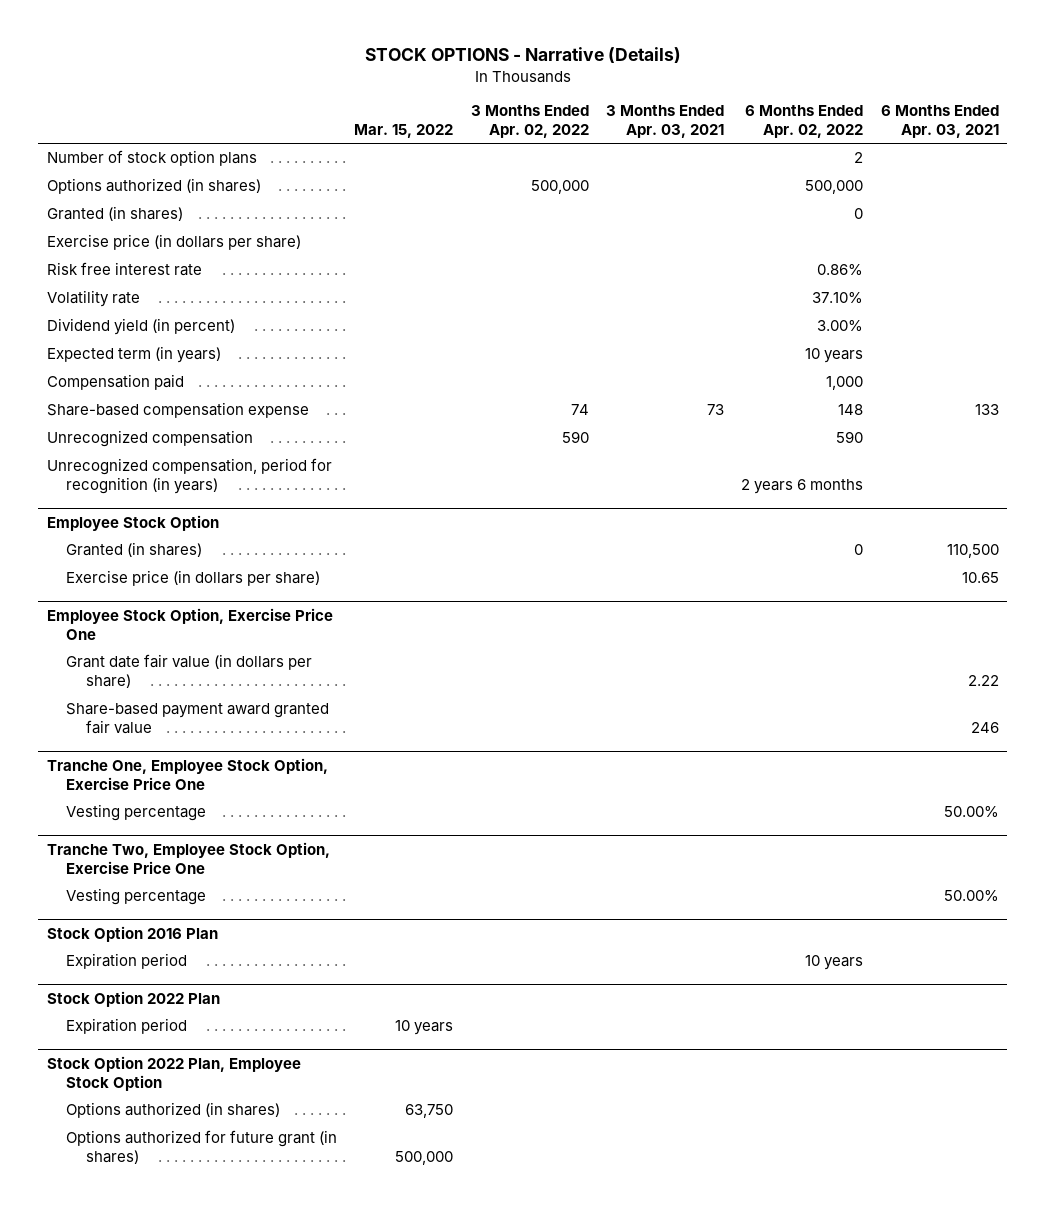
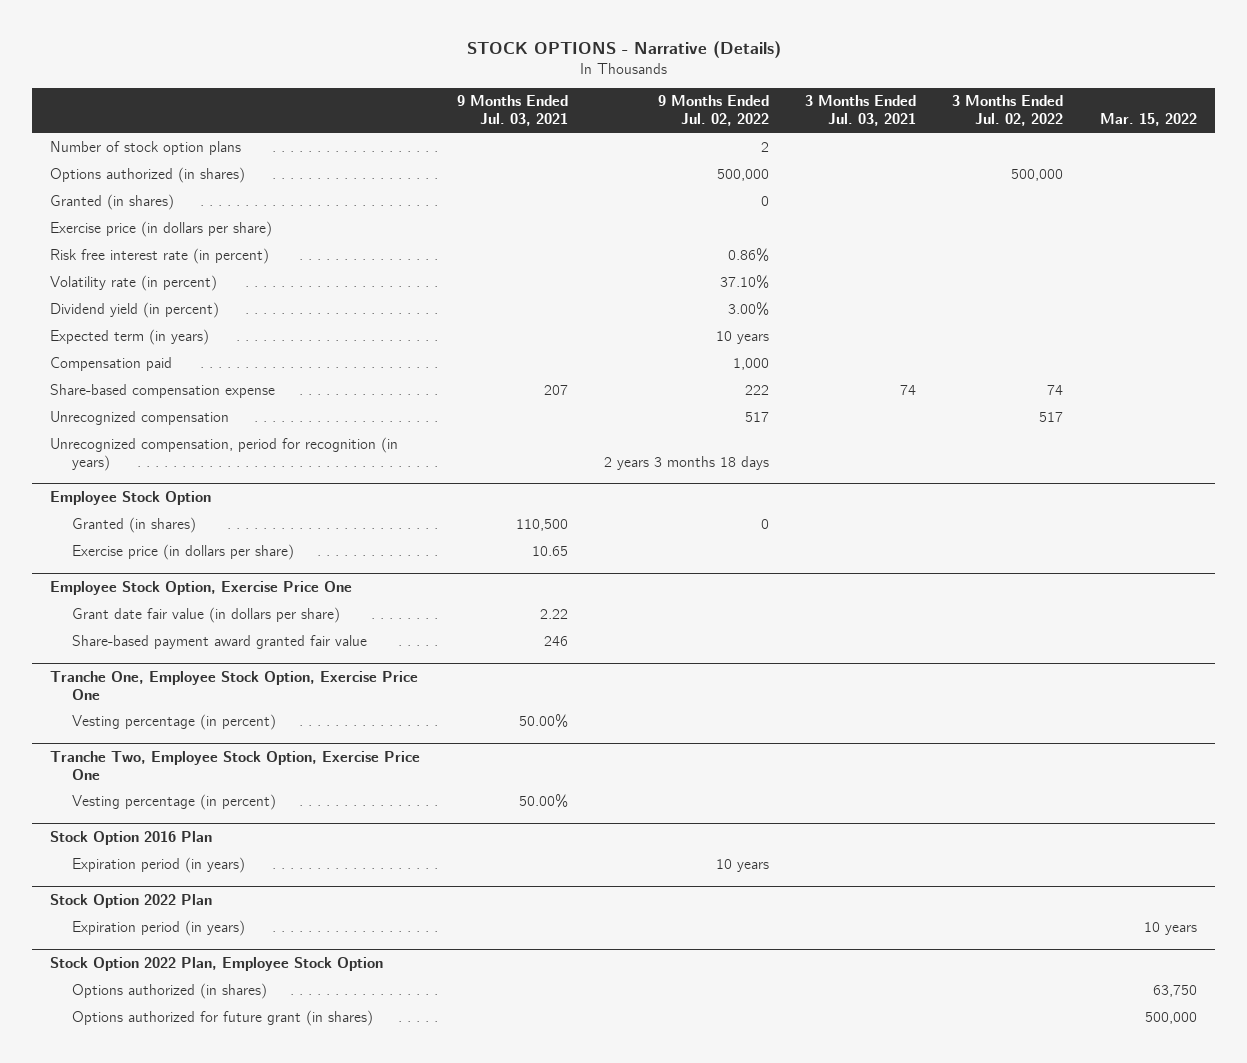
- | Mar. 15, 2022 | 3 Months Ended Apr. 02, 2022 | 3 Months Ended Apr. 03, 2021 | 6 Months Ended Apr. 02, 2022 | 6 Months Ended Apr. 03, 2021
+ | 9 Months Ended Jul. 03, 2021 | 9 Months Ended Jul. 02, 2022 | 3 Months Ended Jul. 03, 2021 | 3 Months Ended Jul. 02, 2022 | Mar. 15, 2022
- Risk free interest rate | | | | 0.86% |
- Volatility rate | | | | 37.10% |
+ Risk free interest rate (in percent) | | 0.86% | | |
+ Volatility rate (in percent) | | 37.10% | | |
@ Tranche One, Employee Stock Option, Exercise Price One
- Vesting percentage | | | | | 50.00%
+ Vesting percentage (in percent) | 50.00% | | | |
@ Tranche Two, Employee Stock Option, Exercise Price One
- Vesting percentage | | | | | 50.00%
+ Vesting percentage (in percent) | 50.00% | | | |
@ Stock Option 2016 Plan
- Expiration period | | | | 10 years |
+ Expiration period (in years) | | 10 years | | |
@ Stock Option 2022 Plan
- Expiration period | 10 years | | | |
+ Expiration period (in years) | | | | | 10 years

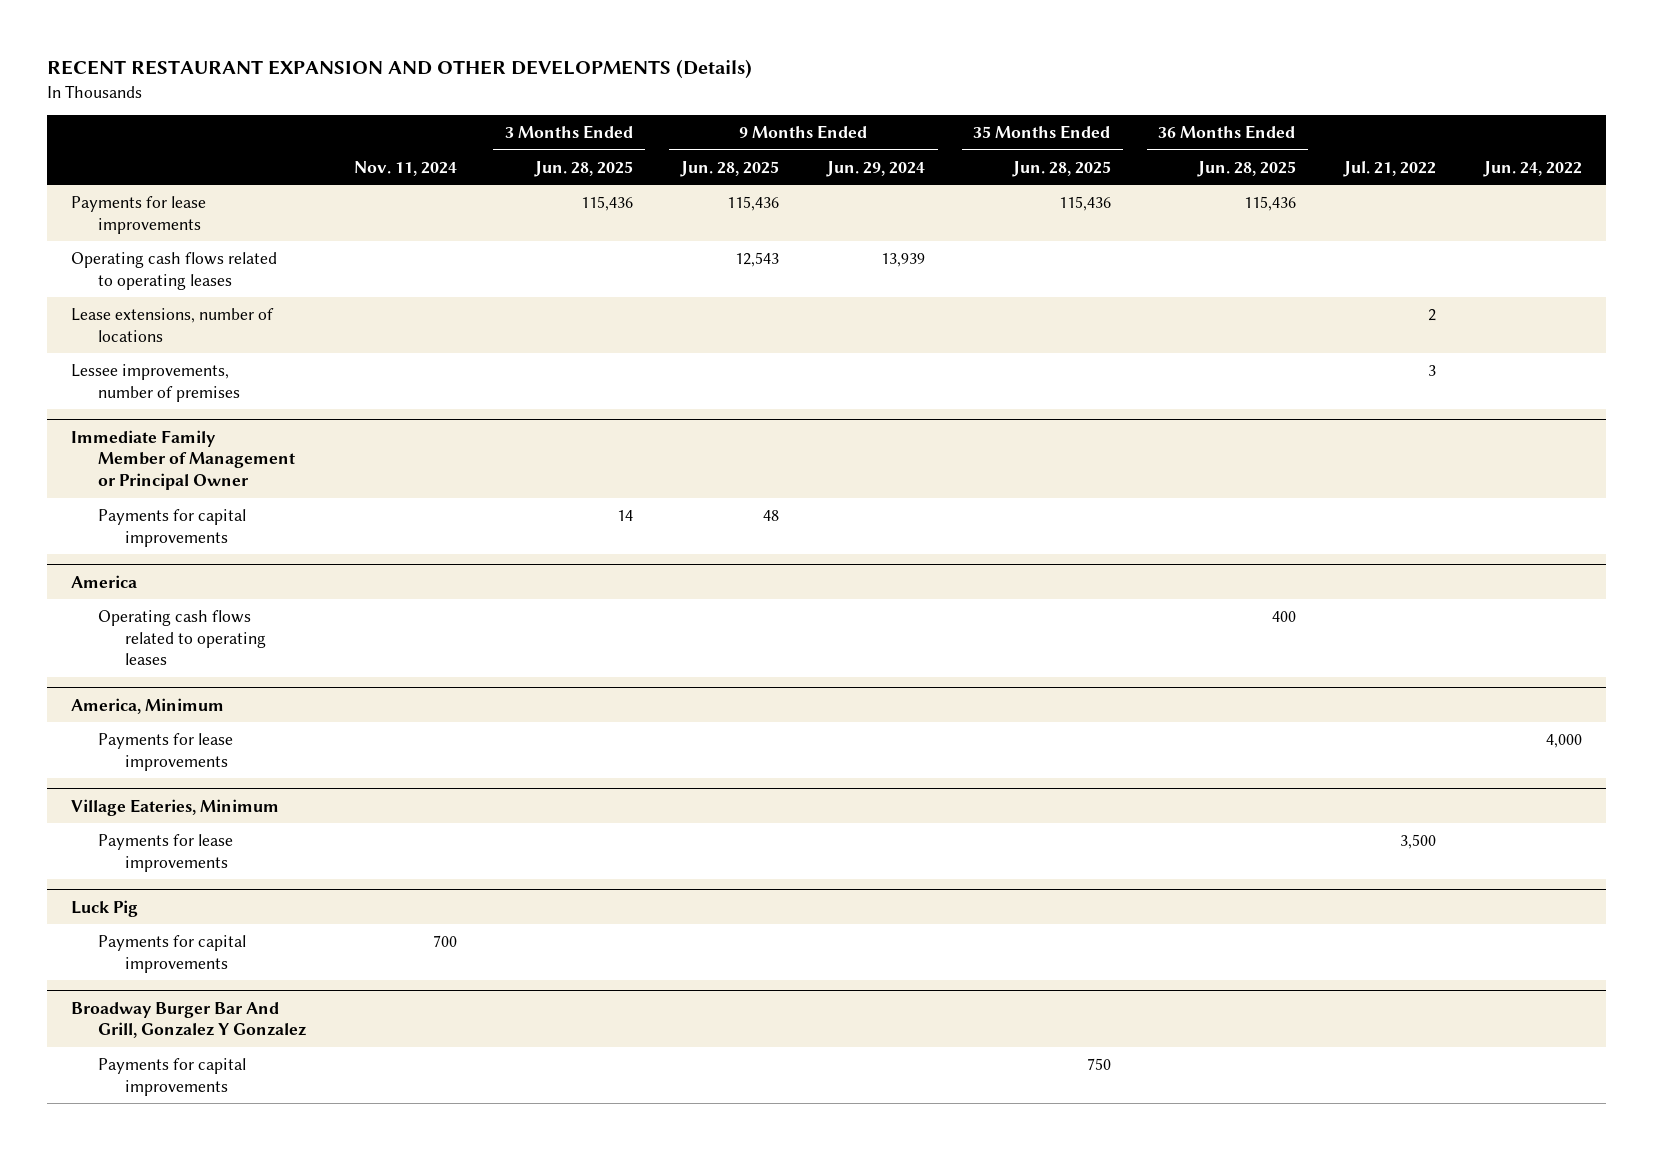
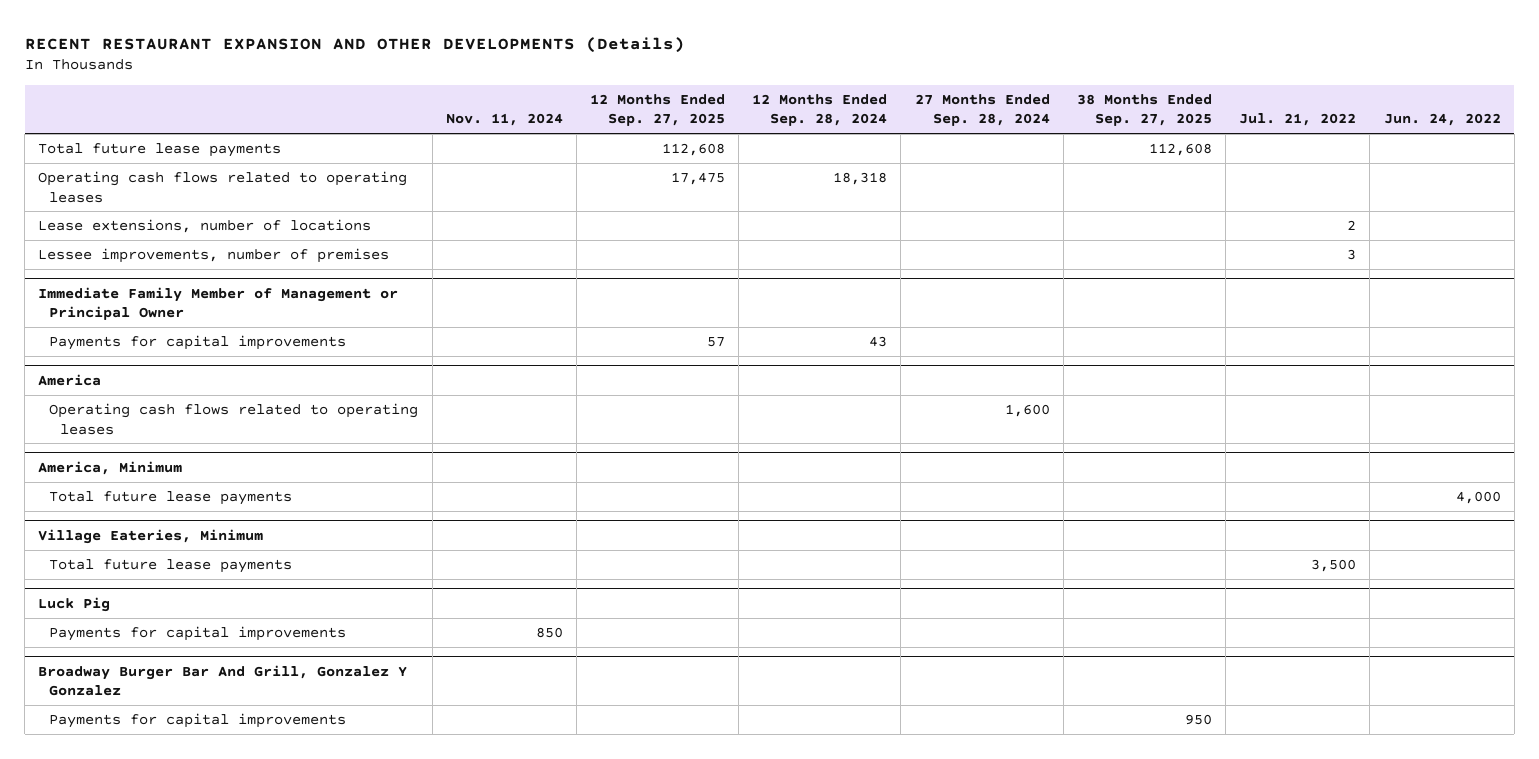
- | Nov. 11, 2024 | 3 Months Ended Jun. 28, 2025 | 9 Months Ended Jun. 28, 2025 | 9 Months Ended Jun. 29, 2024 | 35 Months Ended Jun. 28, 2025 | 36 Months Ended Jun. 28, 2025 | Jul. 21, 2022 | Jun. 24, 2022
+ | Nov. 11, 2024 | 12 Months Ended Sep. 27, 2025 | 12 Months Ended Sep. 28, 2024 | 27 Months Ended Sep. 28, 2024 | 38 Months Ended Sep. 27, 2025 | Jul. 21, 2022 | Jun. 24, 2022
- Payments for lease improvements | | 115,436 | 115,436 | | 115,436 | 115,436 | |
+ Total future lease payments | | 112,608 | | | 112,608 | |
@ America, Minimum
- Payments for lease improvements | | | | | | | | 4,000
+ Total future lease payments | | | | | | | 4,000
@ Village Eateries, Minimum
- Payments for lease improvements | | | | | | | 3,500 |
+ Total future lease payments | | | | | | 3,500 |
@ Luck Pig
- Payments for capital improvements | 700 | | | | | | |
+ Payments for capital improvements | 850 | | | | | |

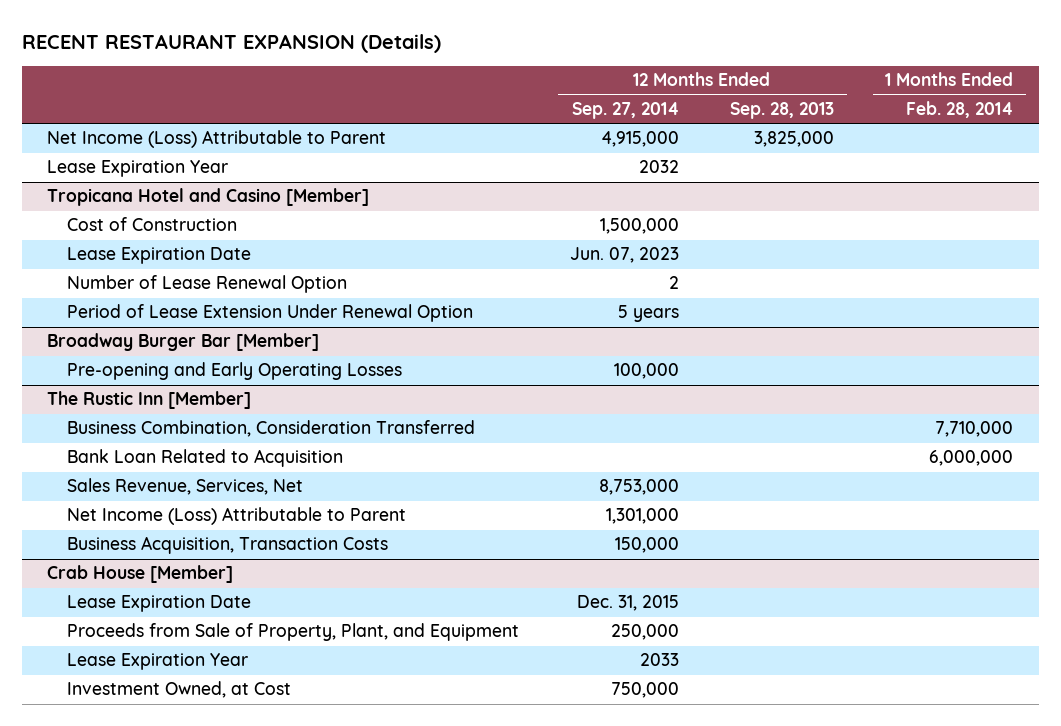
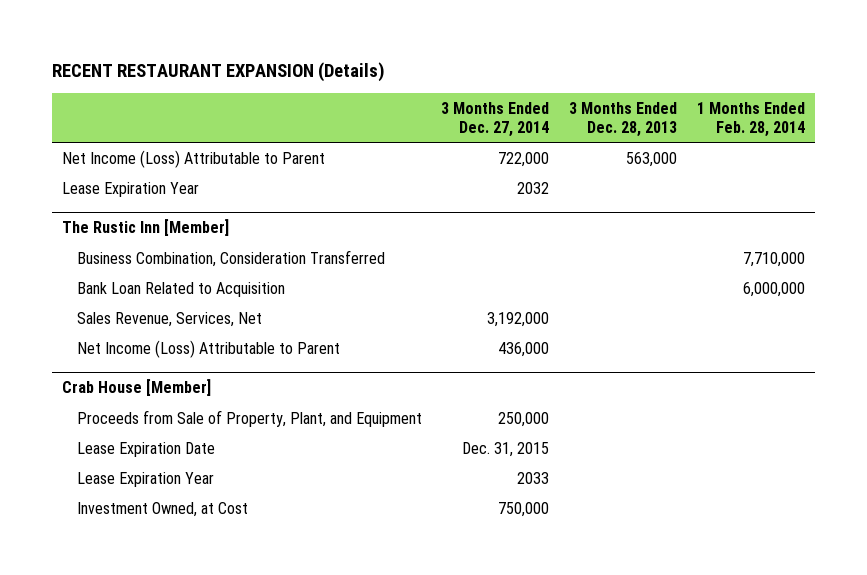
- | 12 Months Ended Sep. 27, 2014 | 12 Months Ended Sep. 28, 2013 | 1 Months Ended Feb. 28, 2014
+ | 3 Months Ended Dec. 27, 2014 | 3 Months Ended Dec. 28, 2013 | 1 Months Ended Feb. 28, 2014
- Tropicana Hotel and Casino [Member]
- Cost of Construction | 1,500,000 | |
- Lease Expiration Date | Jun. 07, 2023 | |
- Number of Lease Renewal Option | 2 | |
- Period of Lease Extension Under Renewal Option | 5 years | |
- Broadway Burger Bar [Member]
- Pre-opening and Early Operating Losses | 100,000 | |
@ The Rustic Inn [Member]
- Business Acquisition, Transaction Costs | 150,000 | |
@ Crab House [Member]
moved down: Lease Expiration Date | Dec. 31, 2015 | |

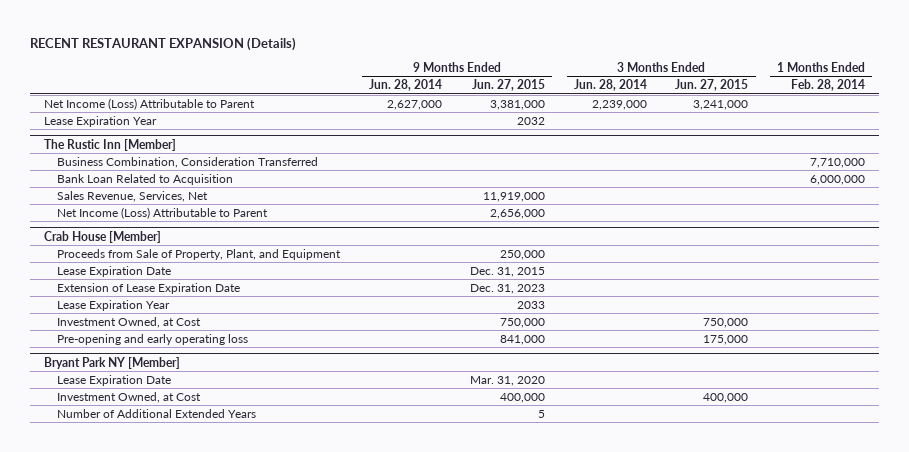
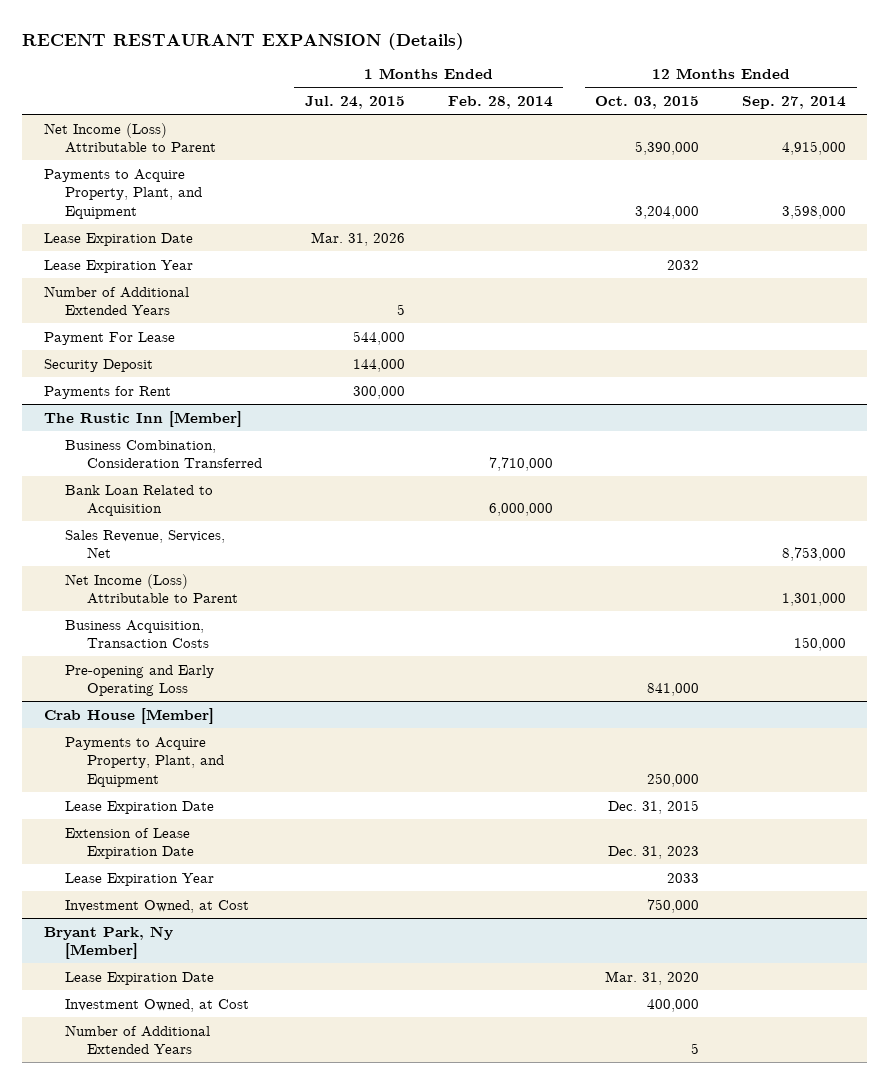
- | 9 Months Ended Jun. 28, 2014 | 9 Months Ended Jun. 27, 2015 | 3 Months Ended Jun. 28, 2014 | 3 Months Ended Jun. 27, 2015 | 1 Months Ended Feb. 28, 2014
+ | 1 Months Ended Jul. 24, 2015 | 1 Months Ended Feb. 28, 2014 | 12 Months Ended Oct. 03, 2015 | 12 Months Ended Sep. 27, 2014
+ Payments to Acquire Property, Plant, and Equipment | | | 3,204,000 | 3,598,000
+ Lease Expiration Date | Mar. 31, 2026 | | |
+ Number of Additional Extended Years | 5 | | |
+ Payment For Lease | 544,000 | | |
+ Security Deposit | 144,000 | | |
+ Payments for Rent | 300,000 | | |
@ The Rustic Inn [Member]
+ Business Acquisition, Transaction Costs | | | | 150,000
+ Pre-opening and Early Operating Loss | | | 841,000 |
@ Crab House [Member]
- Proceeds from Sale of Property, Plant, and Equipment | | 250,000 | | |
+ Payments to Acquire Property, Plant, and Equipment | | | 250,000 |
- Pre-opening and early operating loss | | 841,000 | | 175,000 |
- Bryant Park NY [Member]
+ Bryant Park, Ny [Member]

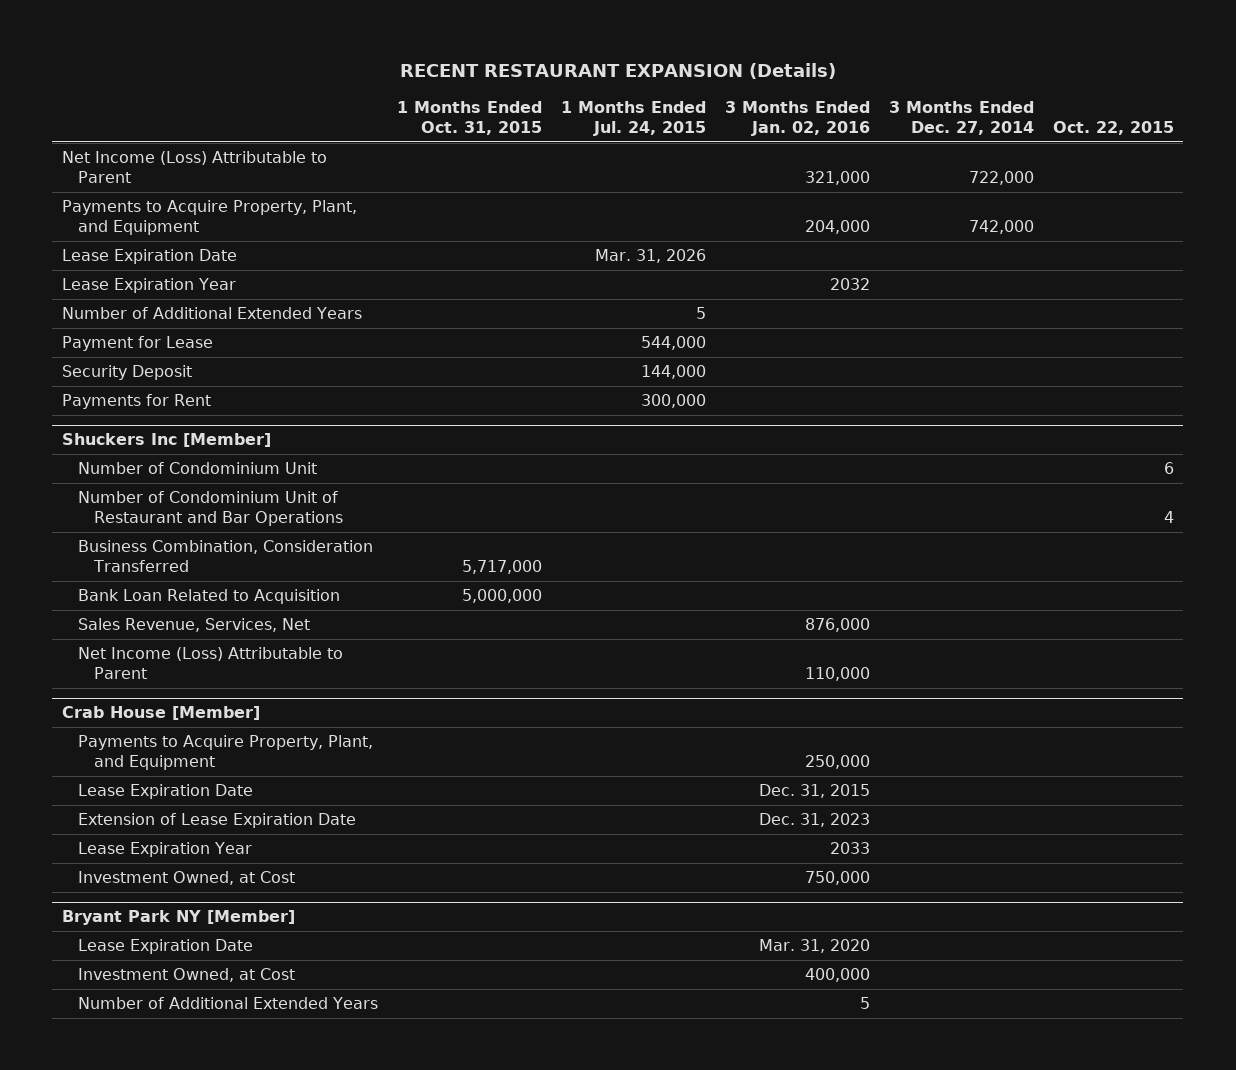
- | 1 Months Ended Jul. 24, 2015 | 1 Months Ended Feb. 28, 2014 | 12 Months Ended Oct. 03, 2015 | 12 Months Ended Sep. 27, 2014
+ | 1 Months Ended Oct. 31, 2015 | 1 Months Ended Jul. 24, 2015 | 3 Months Ended Jan. 02, 2016 | 3 Months Ended Dec. 27, 2014 | Oct. 22, 2015
- Payment For Lease | 544,000 | | |
+ Payment for Lease | | 544,000 | | |
- The Rustic Inn [Member]
- Business Combination, Consideration Transferred | | 7,710,000 | |
- Bank Loan Related to Acquisition | | 6,000,000 | |
- Sales Revenue, Services, Net | | | | 8,753,000
- Net Income (Loss) Attributable to Parent | | | | 1,301,000
- Business Acquisition, Transaction Costs | | | | 150,000
- Pre-opening and Early Operating Loss | | | 841,000 |
+ Shuckers Inc [Member]
+ Number of Condominium Unit | | | | | 6
+ Number of Condominium Unit of Restaurant and Bar Operations | | | | | 4
+ Business Combination, Consideration Transferred | 5,717,000 | | | |
+ Bank Loan Related to Acquisition | 5,000,000 | | | |
+ Sales Revenue, Services, Net | | | 876,000 | |
+ Net Income (Loss) Attributable to Parent | | | 110,000 | |
- Bryant Park, Ny [Member]
+ Bryant Park NY [Member]

